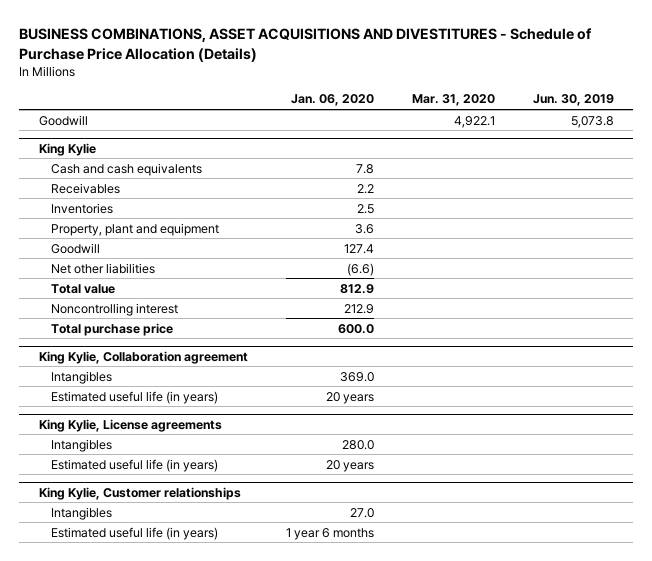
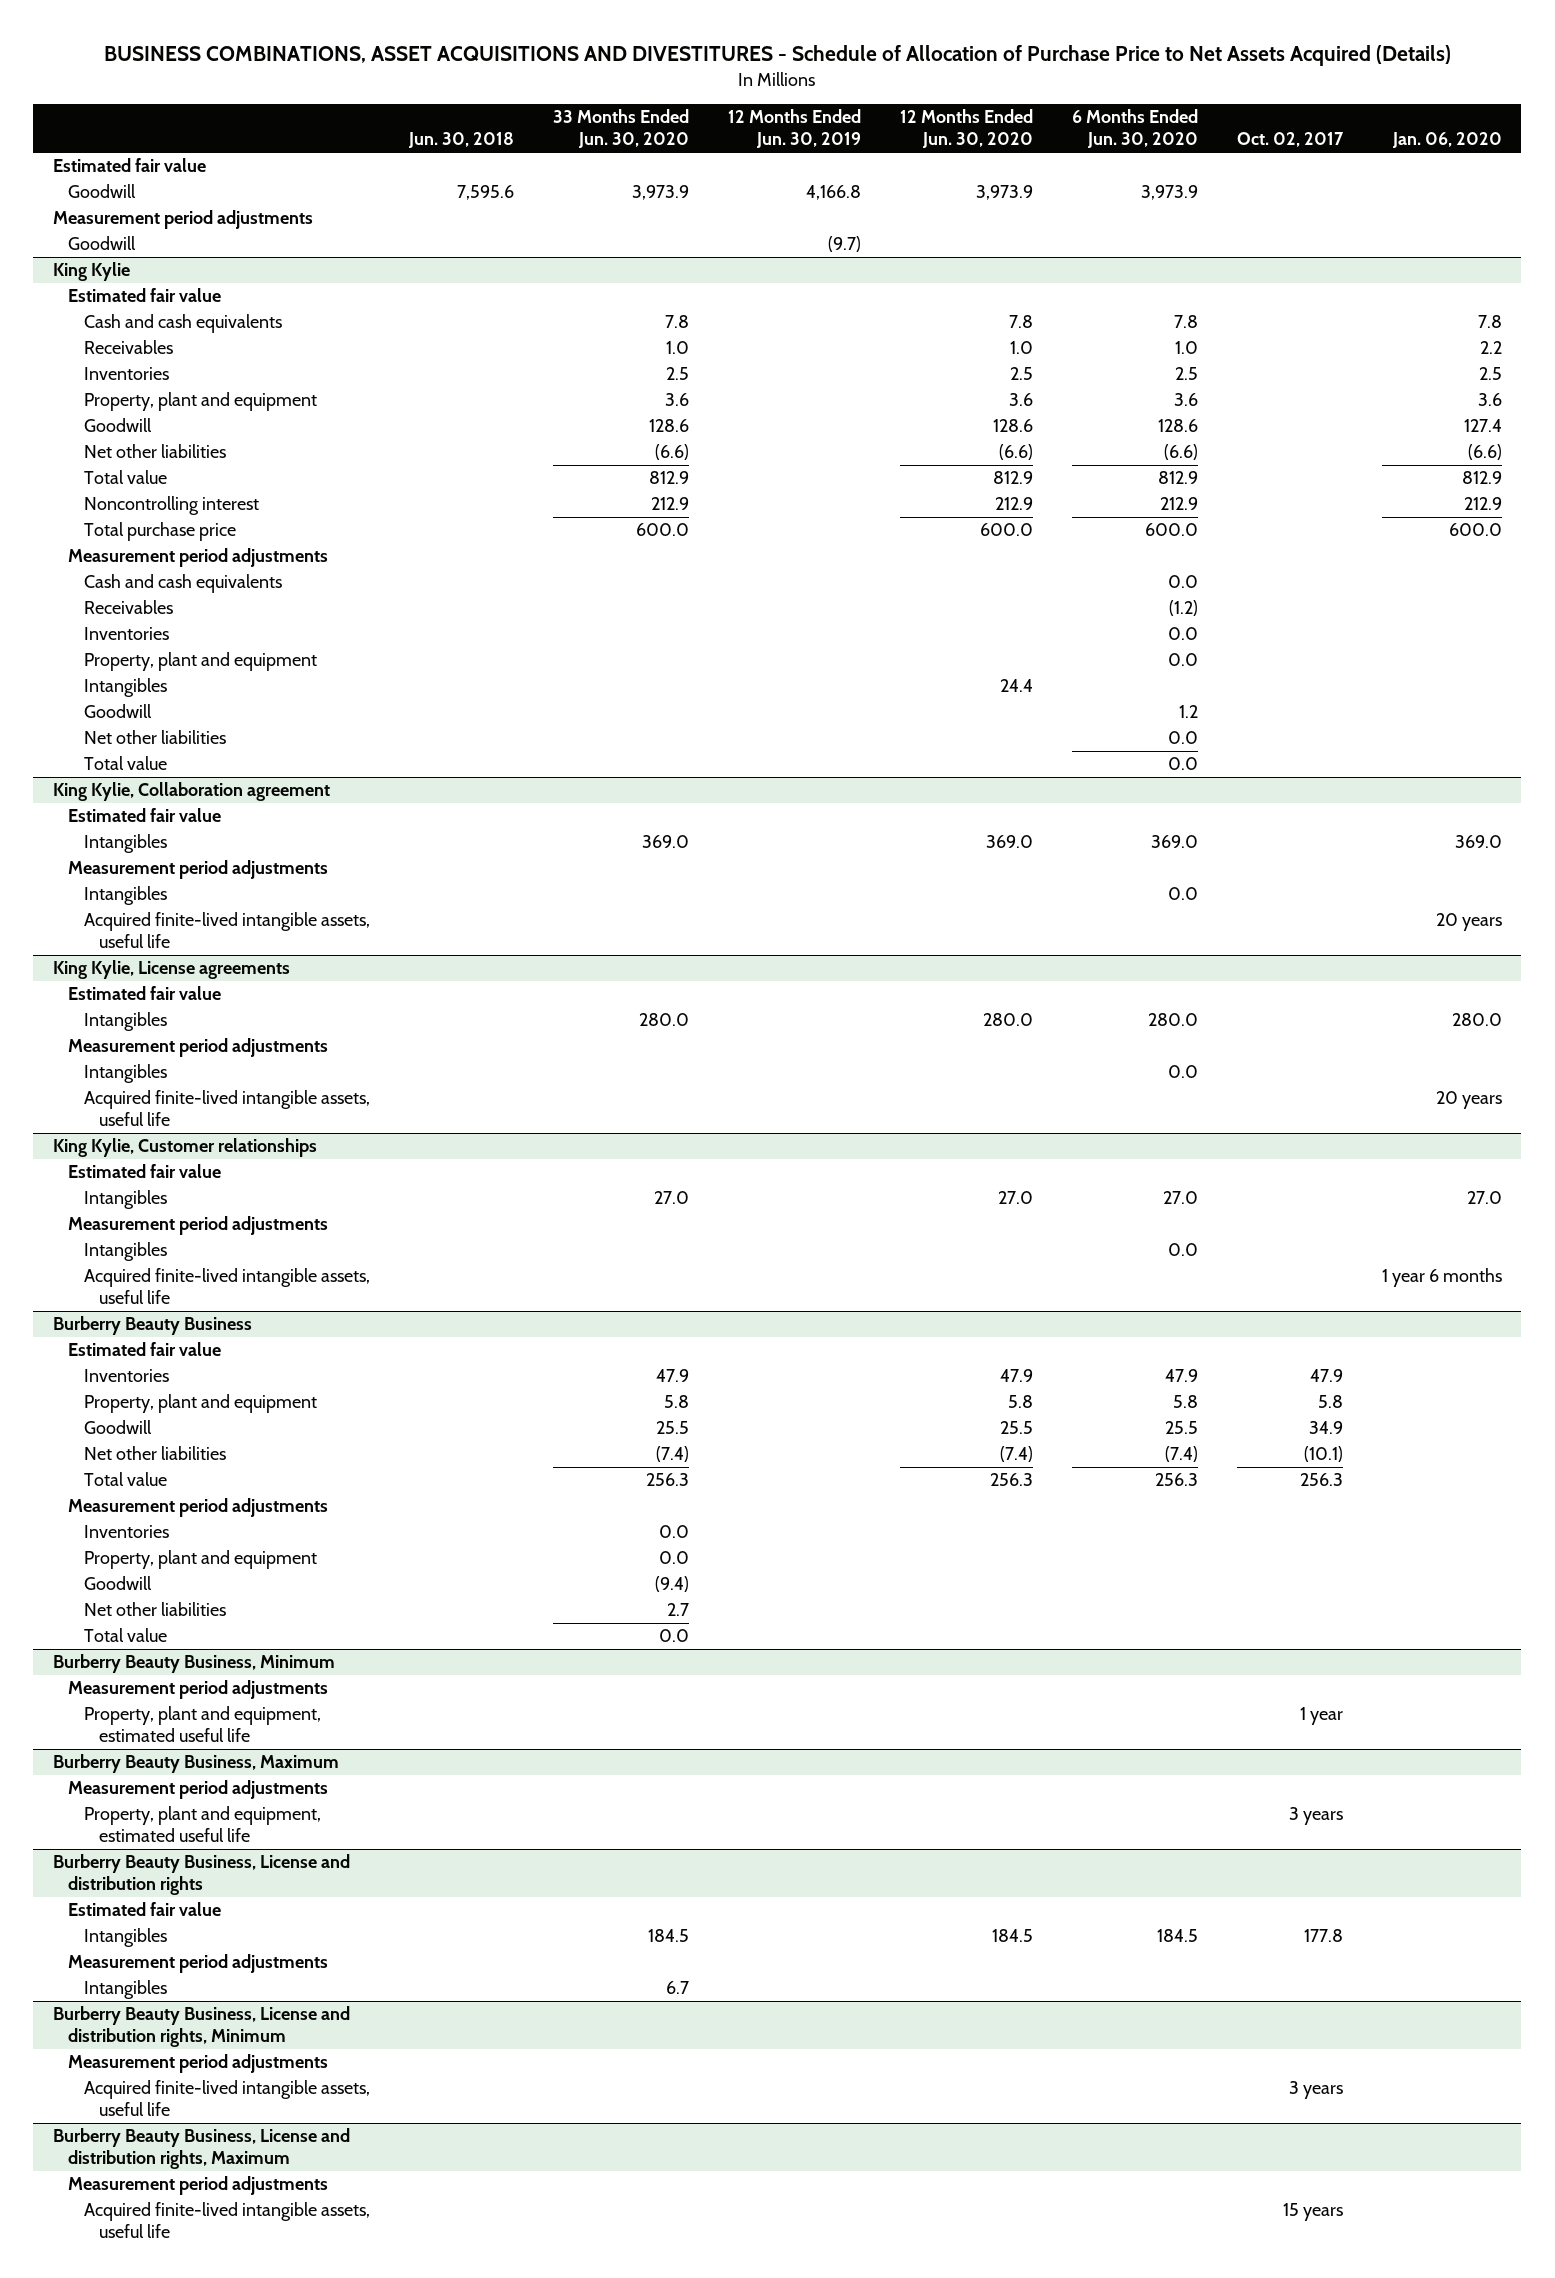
- BUSINESS COMBINATIONS, ASSET ACQUISITIONS AND DIVESTITURES - Schedule of Purchase Price Allocation (Details)
+ BUSINESS COMBINATIONS, ASSET ACQUISITIONS AND DIVESTITURES - Schedule of Allocation of Purchase Price to Net Assets Acquired (Details)
- | Jan. 06, 2020 | Mar. 31, 2020 | Jun. 30, 2019
+ | Jun. 30, 2018 | 33 Months Ended Jun. 30, 2020 | 12 Months Ended Jun. 30, 2019 | 12 Months Ended Jun. 30, 2020 | 6 Months Ended Jun. 30, 2020 | Oct. 02, 2017 | Jan. 06, 2020
+ Estimated fair value
+ Measurement period adjustments
+ Goodwill | | | (9.7) | | | |
@ King Kylie
+ Estimated fair value
+ Measurement period adjustments
+ Cash and cash equivalents | | | | | 0.0 | |
+ Receivables | | | | | (1.2) | |
+ Inventories | | | | | 0.0 | |
+ Property, plant and equipment | | | | | 0.0 | |
+ Intangibles | | | | 24.4 | | |
+ Goodwill | | | | | 1.2 | |
+ Net other liabilities | | | | | 0.0 | |
+ Total value | | | | | 0.0 | |
@ King Kylie, Collaboration agreement
+ Estimated fair value
- Estimated useful life (in years) | 20 years | |
+ Measurement period adjustments
+ Intangibles | | | | | 0.0 | |
+ Acquired finite-lived intangible assets, useful life | | | | | | | 20 years
@ King Kylie, License agreements
+ Estimated fair value
- Estimated useful life (in years) | 20 years | |
+ Measurement period adjustments
+ Intangibles | | | | | 0.0 | |
+ Acquired finite-lived intangible assets, useful life | | | | | | | 20 years
@ King Kylie, Customer relationships
+ Estimated fair value
- Estimated useful life (in years) | 1 year 6 months | |
+ Measurement period adjustments
+ Intangibles | | | | | 0.0 | |
+ Acquired finite-lived intangible assets, useful life | | | | | | | 1 year 6 months
+ Burberry Beauty Business
+ Estimated fair value
+ Inventories | | 47.9 | | 47.9 | 47.9 | 47.9 |
+ Property, plant and equipment | | 5.8 | | 5.8 | 5.8 | 5.8 |
+ Goodwill | | 25.5 | | 25.5 | 25.5 | 34.9 |
+ Net other liabilities | | (7.4) | | (7.4) | (7.4) | (10.1) |
+ Total value | | 256.3 | | 256.3 | 256.3 | 256.3 |
+ Measurement period adjustments
+ Inventories | | 0.0 | | | | |
+ Property, plant and equipment | | 0.0 | | | | |
+ Goodwill | | (9.4) | | | | |
+ Net other liabilities | | 2.7 | | | | |
+ Total value | | 0.0 | | | | |
+ Burberry Beauty Business, Minimum
+ Measurement period adjustments
+ Property, plant and equipment, estimated useful life | | | | | | 1 year |
+ Burberry Beauty Business, Maximum
+ Measurement period adjustments
+ Property, plant and equipment, estimated useful life | | | | | | 3 years |
+ Burberry Beauty Business, License and distribution rights
+ Estimated fair value
+ Intangibles | | 184.5 | | 184.5 | 184.5 | 177.8 |
+ Measurement period adjustments
+ Intangibles | | 6.7 | | | | |
+ Burberry Beauty Business, License and distribution rights, Minimum
+ Measurement period adjustments
+ Acquired finite-lived intangible assets, useful life | | | | | | 3 years |
+ Burberry Beauty Business, License and distribution rights, Maximum
+ Measurement period adjustments
+ Acquired finite-lived intangible assets, useful life | | | | | | 15 years |

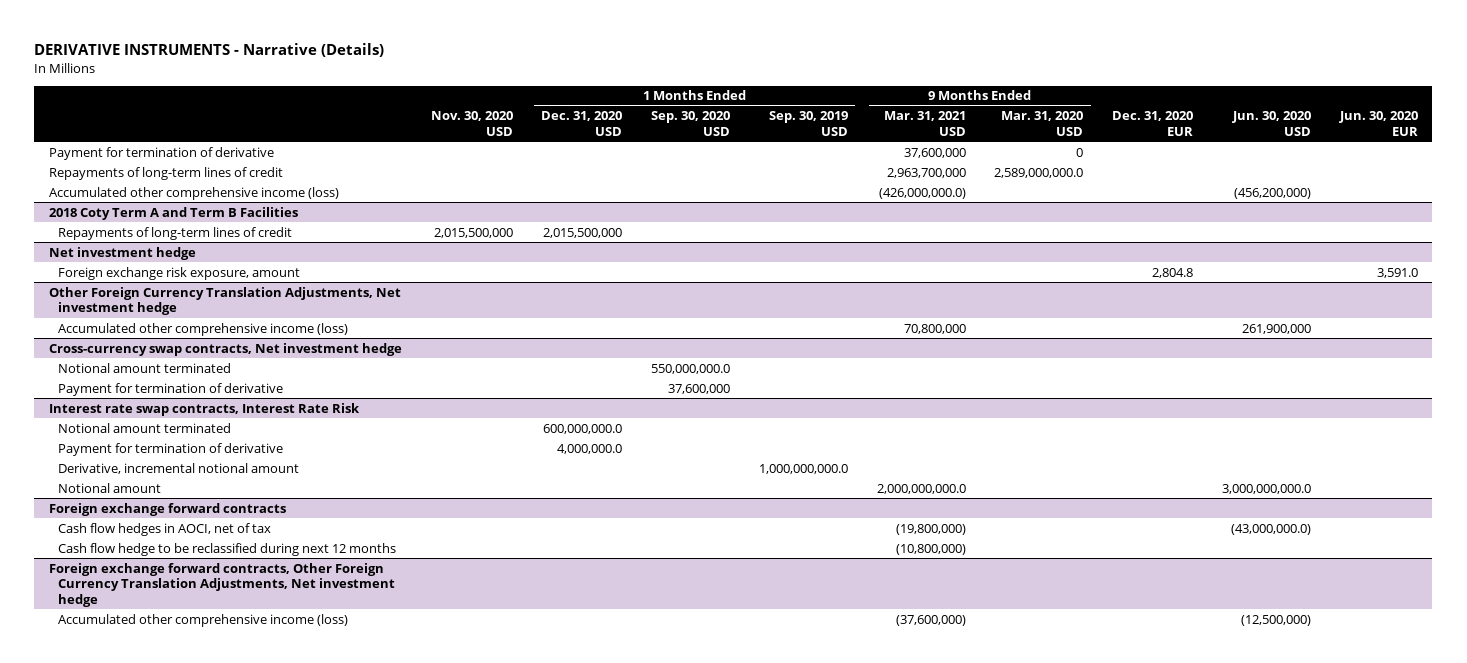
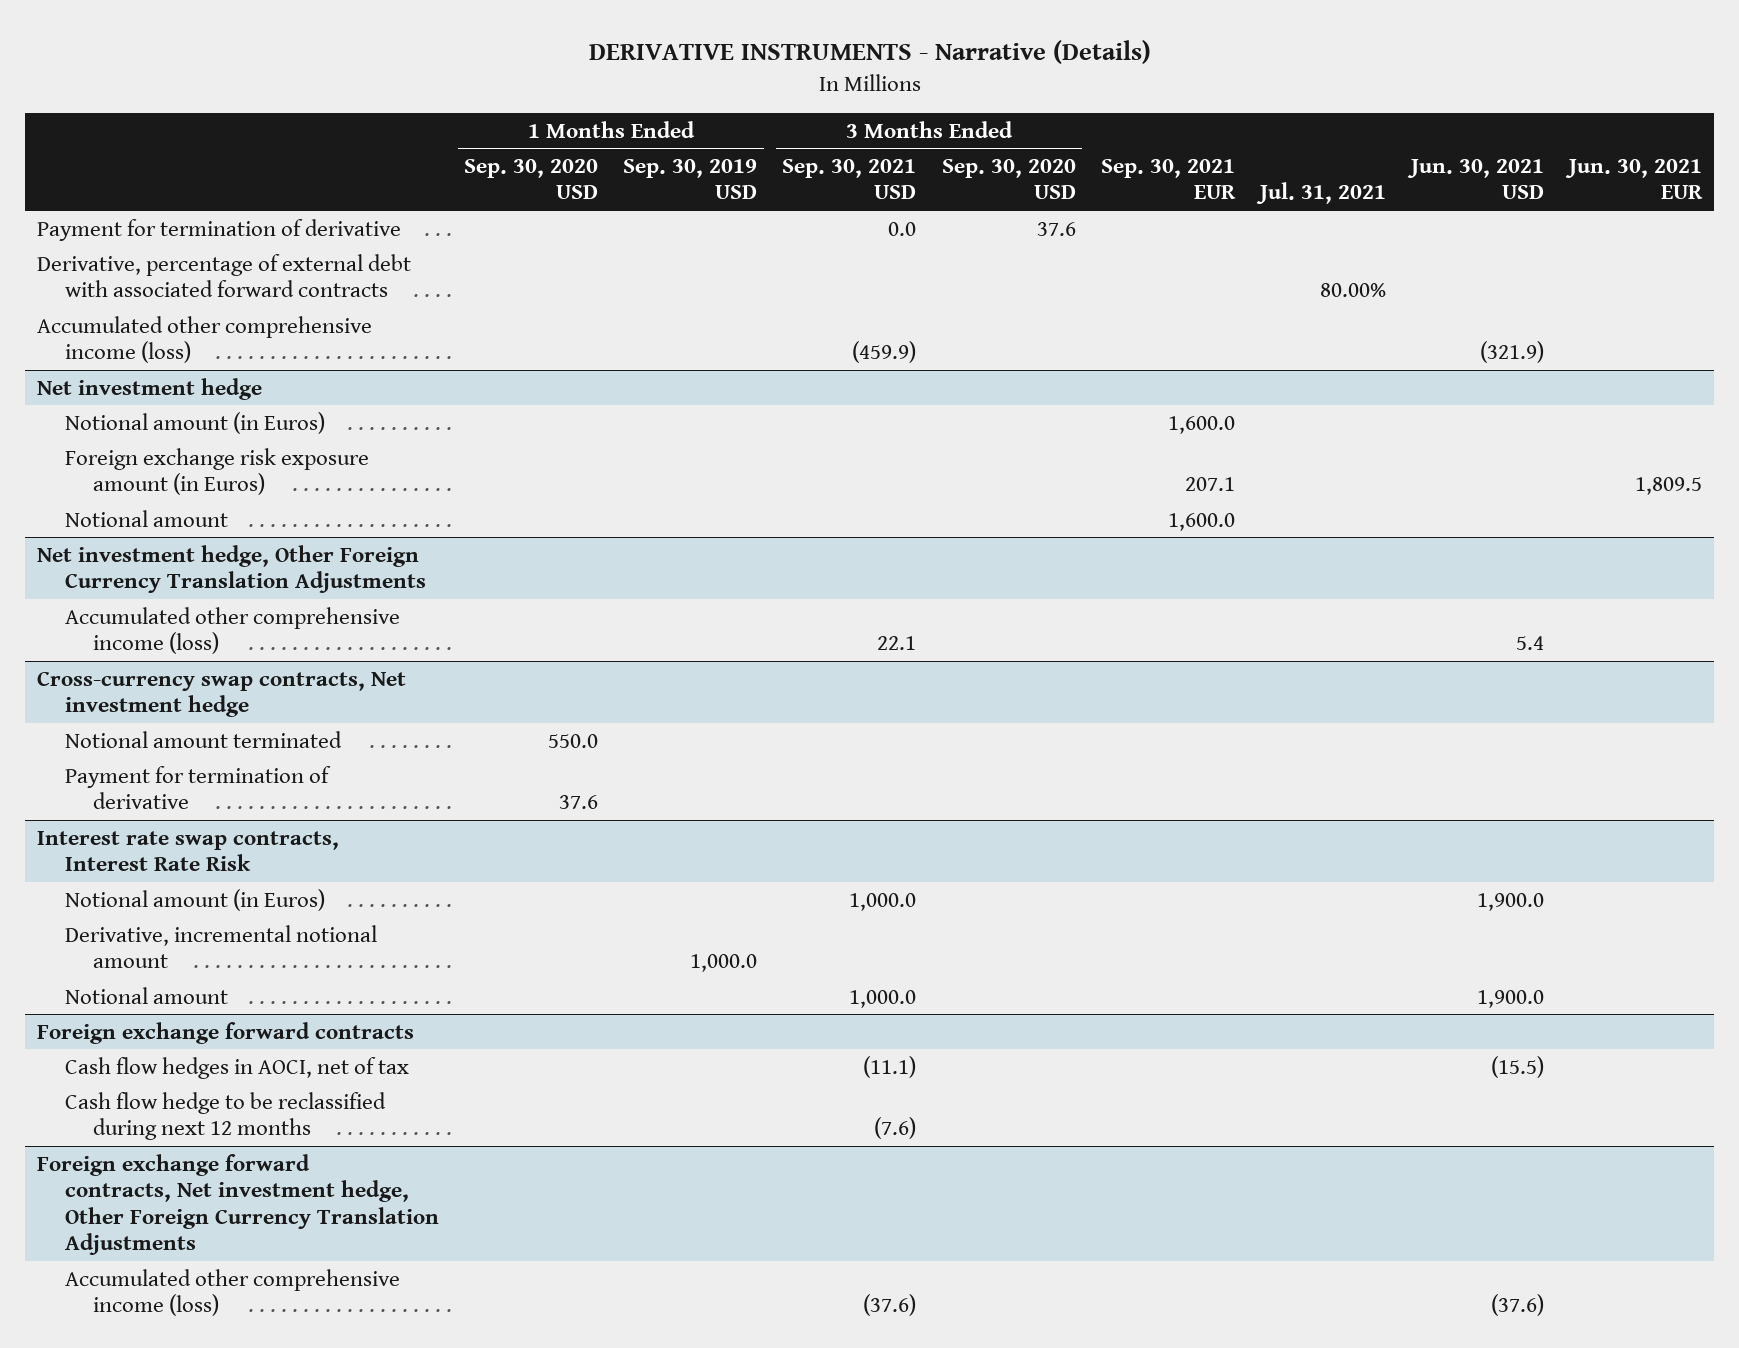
- | Nov. 30, 2020 USD | 1 Months Ended Dec. 31, 2020 USD | 1 Months Ended Sep. 30, 2020 USD | 1 Months Ended Sep. 30, 2019 USD | 9 Months Ended Mar. 31, 2021 USD | 9 Months Ended Mar. 31, 2020 USD | Dec. 31, 2020 EUR | Jun. 30, 2020 USD | Jun. 30, 2020 EUR
+ | 1 Months Ended Sep. 30, 2020 USD | 1 Months Ended Sep. 30, 2019 USD | 3 Months Ended Sep. 30, 2021 USD | 3 Months Ended Sep. 30, 2020 USD | Sep. 30, 2021 EUR | Jul. 31, 2021 | Jun. 30, 2021 USD | Jun. 30, 2021 EUR
- Repayments of long-term lines of credit | | | | | 2,963,700,000 | 2,589,000,000.0 | | |
+ Derivative, percentage of external debt with associated forward contracts | | | | | | 80.00% | |
- 2018 Coty Term A and Term B Facilities
- Repayments of long-term lines of credit | 2,015,500,000 | 2,015,500,000 | | | | | | |
@ Net investment hedge
- Foreign exchange risk exposure, amount | | | | | | | 2,804.8 | | 3,591.0
- Other Foreign Currency Translation Adjustments, Net investment hedge
@ Net investment hedge
+ Notional amount (in Euros) | | | | | 1,600.0 | | |
+ Foreign exchange risk exposure amount (in Euros) | | | | | 207.1 | | | 1,809.5
+ Notional amount | | | | | 1,600.0 | | |
+ Net investment hedge, Other Foreign Currency Translation Adjustments
@ Cross-currency swap contracts, Net investment hedge
- Notional amount terminated | | | 550,000,000.0 | | | | | |
- Payment for termination of derivative | | | 37,600,000 | | | | | |
+ Notional amount terminated | 550.0 | | | | | | |
+ Payment for termination of derivative | 37.6 | | | | | | |
@ Interest rate swap contracts, Interest Rate Risk
- Notional amount terminated | | 600,000,000.0 | | | | | | |
- Payment for termination of derivative | | 4,000,000.0 | | | | | | |
- Derivative, incremental notional amount | | | | 1,000,000,000.0 | | | | |
+ Notional amount (in Euros) | | | 1,000.0 | | | | 1,900.0 |
+ Derivative, incremental notional amount | | 1,000.0 | | | | | |
- Foreign exchange forward contracts, Other Foreign Currency Translation Adjustments, Net investment hedge
+ Foreign exchange forward contracts, Net investment hedge, Other Foreign Currency Translation Adjustments

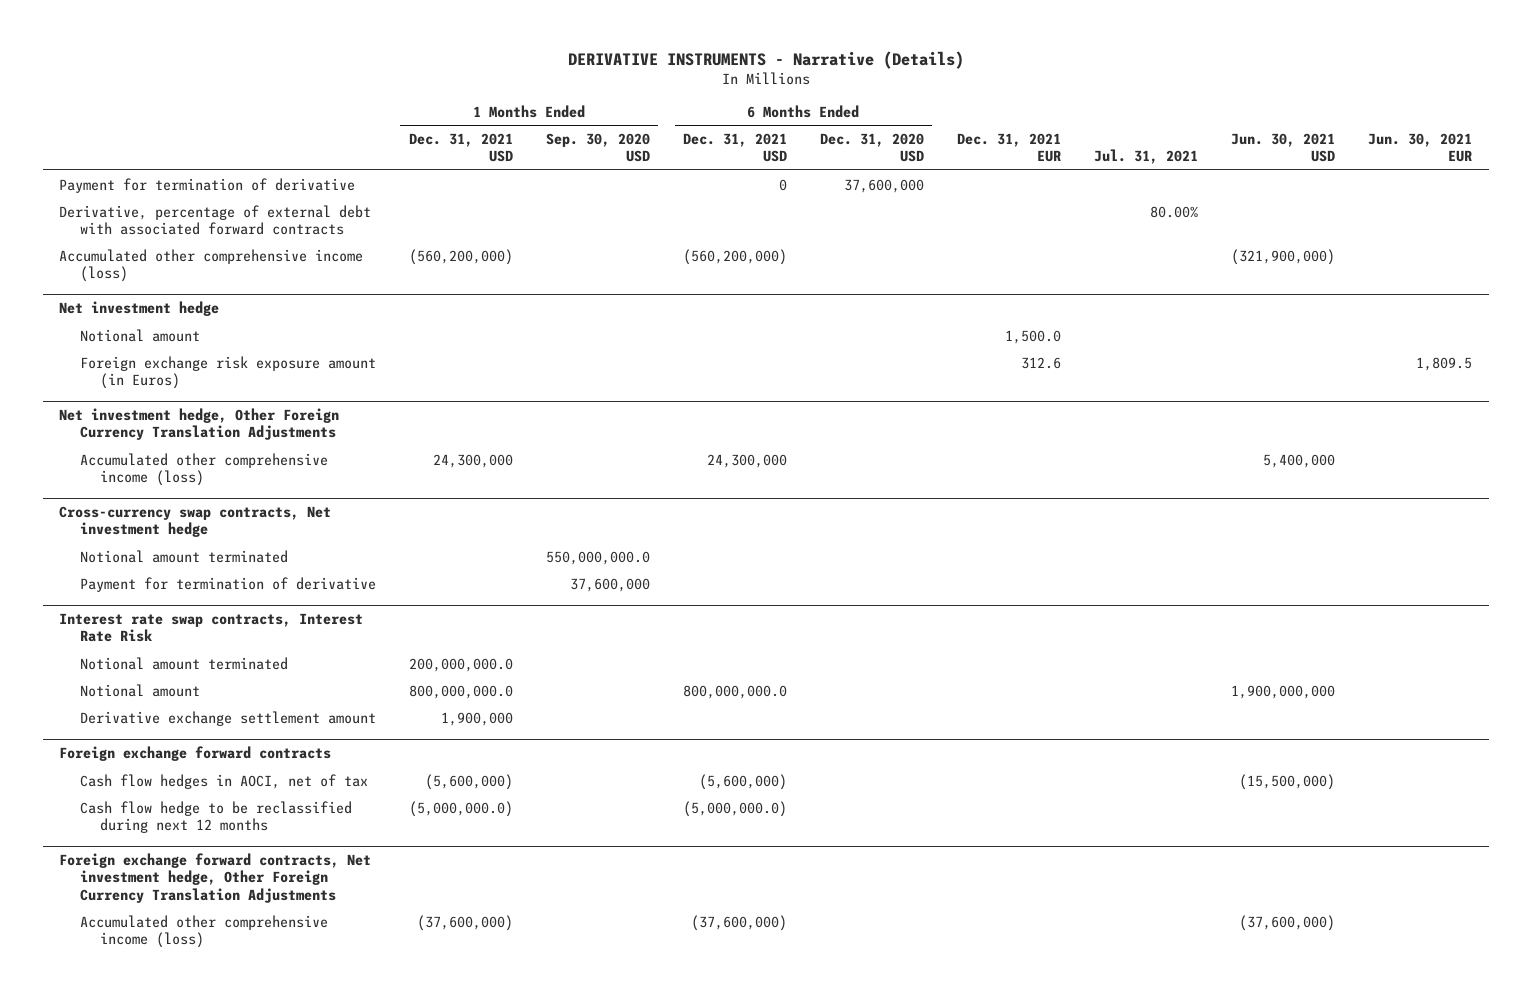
- | 1 Months Ended Sep. 30, 2020 USD | 1 Months Ended Sep. 30, 2019 USD | 3 Months Ended Sep. 30, 2021 USD | 3 Months Ended Sep. 30, 2020 USD | Sep. 30, 2021 EUR | Jul. 31, 2021 | Jun. 30, 2021 USD | Jun. 30, 2021 EUR
+ | 1 Months Ended Dec. 31, 2021 USD | 1 Months Ended Sep. 30, 2020 USD | 6 Months Ended Dec. 31, 2021 USD | 6 Months Ended Dec. 31, 2020 USD | Dec. 31, 2021 EUR | Jul. 31, 2021 | Jun. 30, 2021 USD | Jun. 30, 2021 EUR
- Accumulated other comprehensive income (loss) | | | (459.9) | | | | (321.9) |
+ Accumulated other comprehensive income (loss) | (560,200,000) | | (560,200,000) | | | | (321,900,000) |
@ Net investment hedge
- Notional amount (in Euros) | | | | | 1,600.0 | | |
moved down: Foreign exchange risk exposure amount (in Euros) | | | | | 312.6 | | | 1,809.5
@ Net investment hedge, Other Foreign Currency Translation Adjustments
- Accumulated other comprehensive income (loss) | | | 22.1 | | | | 5.4 |
+ Accumulated other comprehensive income (loss) | 24,300,000 | | 24,300,000 | | | | 5,400,000 |
@ Cross-currency swap contracts, Net investment hedge
- Notional amount terminated | 550.0 | | | | | | |
- Payment for termination of derivative | 37.6 | | | | | | |
+ Notional amount terminated | | 550,000,000.0 | | | | | |
+ Payment for termination of derivative | | 37,600,000 | | | | | |
@ Interest rate swap contracts, Interest Rate Risk
- Notional amount (in Euros) | | | 1,000.0 | | | | 1,900.0 |
- Derivative, incremental notional amount | | 1,000.0 | | | | | |
- Notional amount | | | 1,000.0 | | | | 1,900.0 |
+ Notional amount terminated | 200,000,000.0 | | | | | | |
+ Notional amount | 800,000,000.0 | | 800,000,000.0 | | | | 1,900,000,000 |
+ Derivative exchange settlement amount | 1,900,000 | | | | | | |
@ Foreign exchange forward contracts
- Cash flow hedges in AOCI, net of tax | | | (11.1) | | | | (15.5) |
+ Cash flow hedges in AOCI, net of tax | (5,600,000) | | (5,600,000) | | | | (15,500,000) |
@ Foreign exchange forward contracts, Net investment hedge, Other Foreign Currency Translation Adjustments
- Accumulated other comprehensive income (loss) | | | (37.6) | | | | (37.6) |
+ Accumulated other comprehensive income (loss) | (37,600,000) | | (37,600,000) | | | | (37,600,000) |

